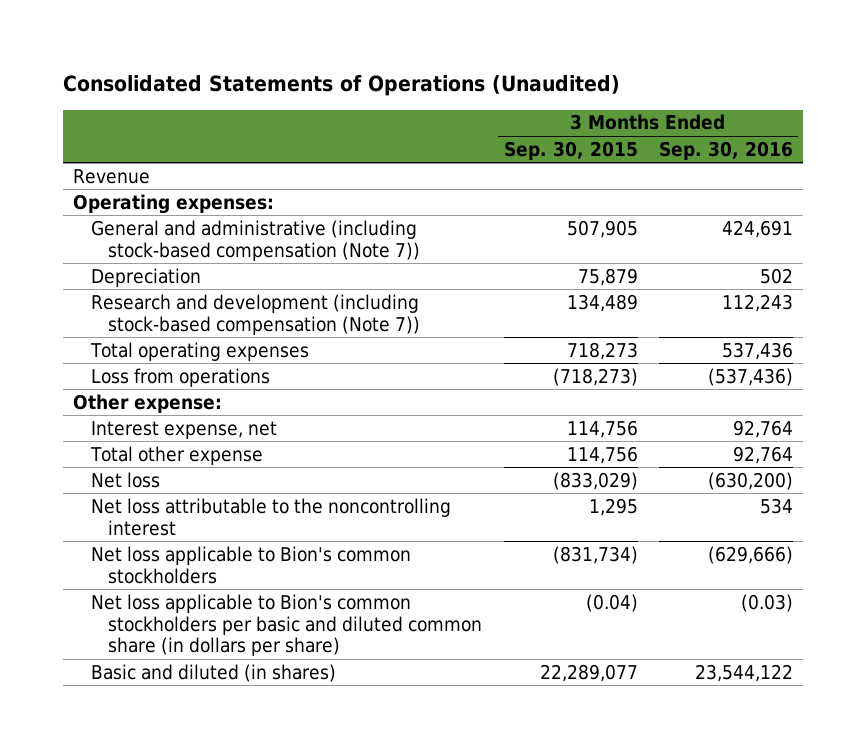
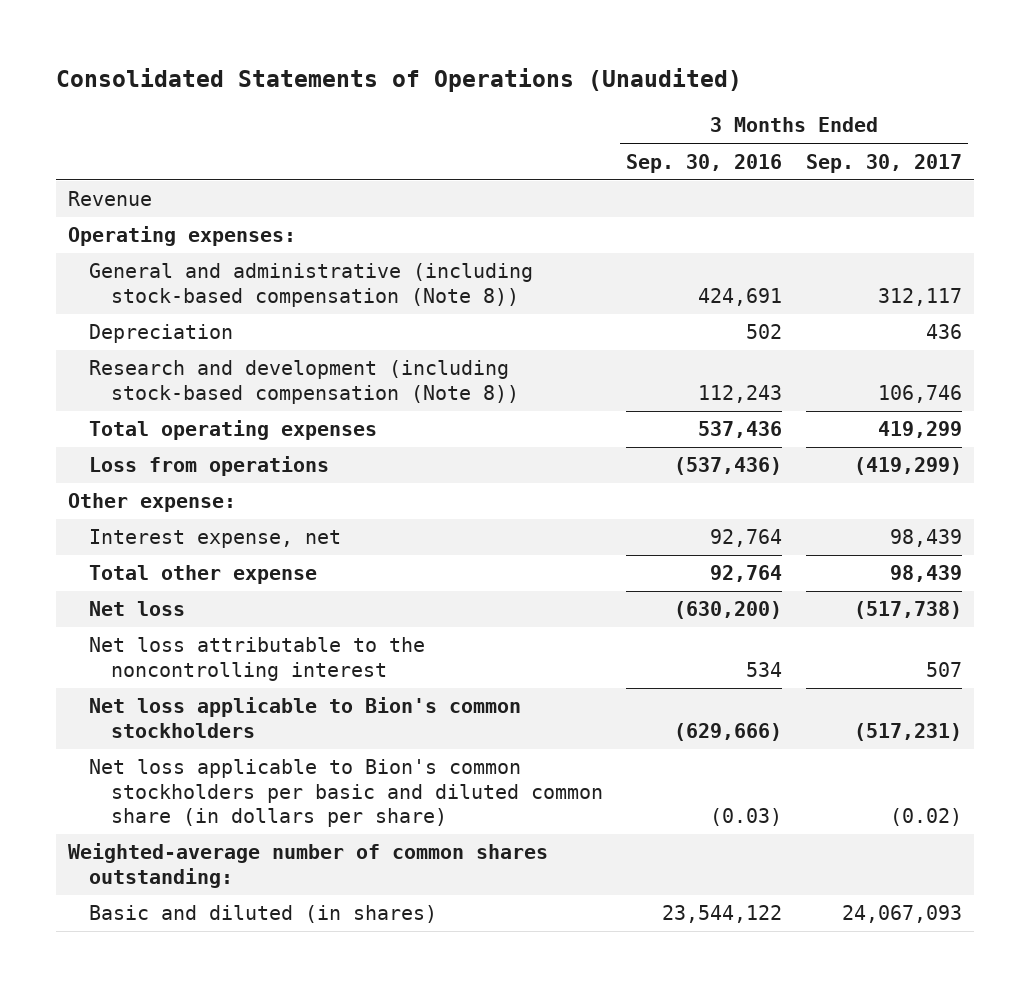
- | 3 Months Ended Sep. 30, 2015 | 3 Months Ended Sep. 30, 2016
+ | 3 Months Ended Sep. 30, 2016 | 3 Months Ended Sep. 30, 2017
- General and administrative (including stock-based compensation (Note 7)) | 507,905 | 424,691
+ General and administrative (including stock-based compensation (Note 8)) | 424,691 | 312,117
- Research and development (including stock-based compensation (Note 7)) | 134,489 | 112,243
+ Research and development (including stock-based compensation (Note 8)) | 112,243 | 106,746
+ Weighted-average number of common shares outstanding:

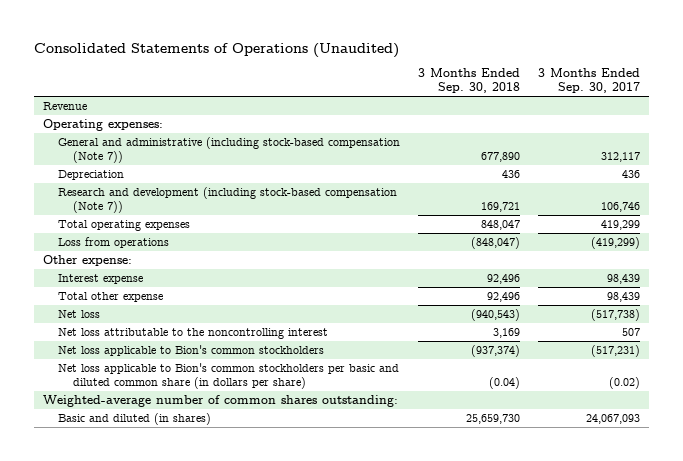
- | 3 Months Ended Sep. 30, 2016 | 3 Months Ended Sep. 30, 2017
+ | 3 Months Ended Sep. 30, 2018 | 3 Months Ended Sep. 30, 2017
- General and administrative (including stock-based compensation (Note 8)) | 424,691 | 312,117
+ General and administrative (including stock-based compensation (Note 7)) | 677,890 | 312,117
- Research and development (including stock-based compensation (Note 8)) | 112,243 | 106,746
+ Research and development (including stock-based compensation (Note 7)) | 169,721 | 106,746
- Interest expense, net | 92,764 | 98,439
+ Interest expense | 92,496 | 98,439

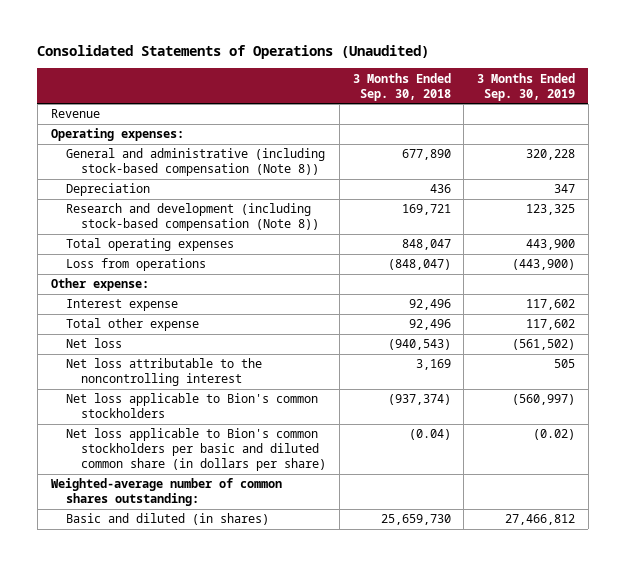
- | 3 Months Ended Sep. 30, 2018 | 3 Months Ended Sep. 30, 2017
+ | 3 Months Ended Sep. 30, 2018 | 3 Months Ended Sep. 30, 2019
- General and administrative (including stock-based compensation (Note 7)) | 677,890 | 312,117
+ General and administrative (including stock-based compensation (Note 8)) | 677,890 | 320,228
- Research and development (including stock-based compensation (Note 7)) | 169,721 | 106,746
+ Research and development (including stock-based compensation (Note 8)) | 169,721 | 123,325

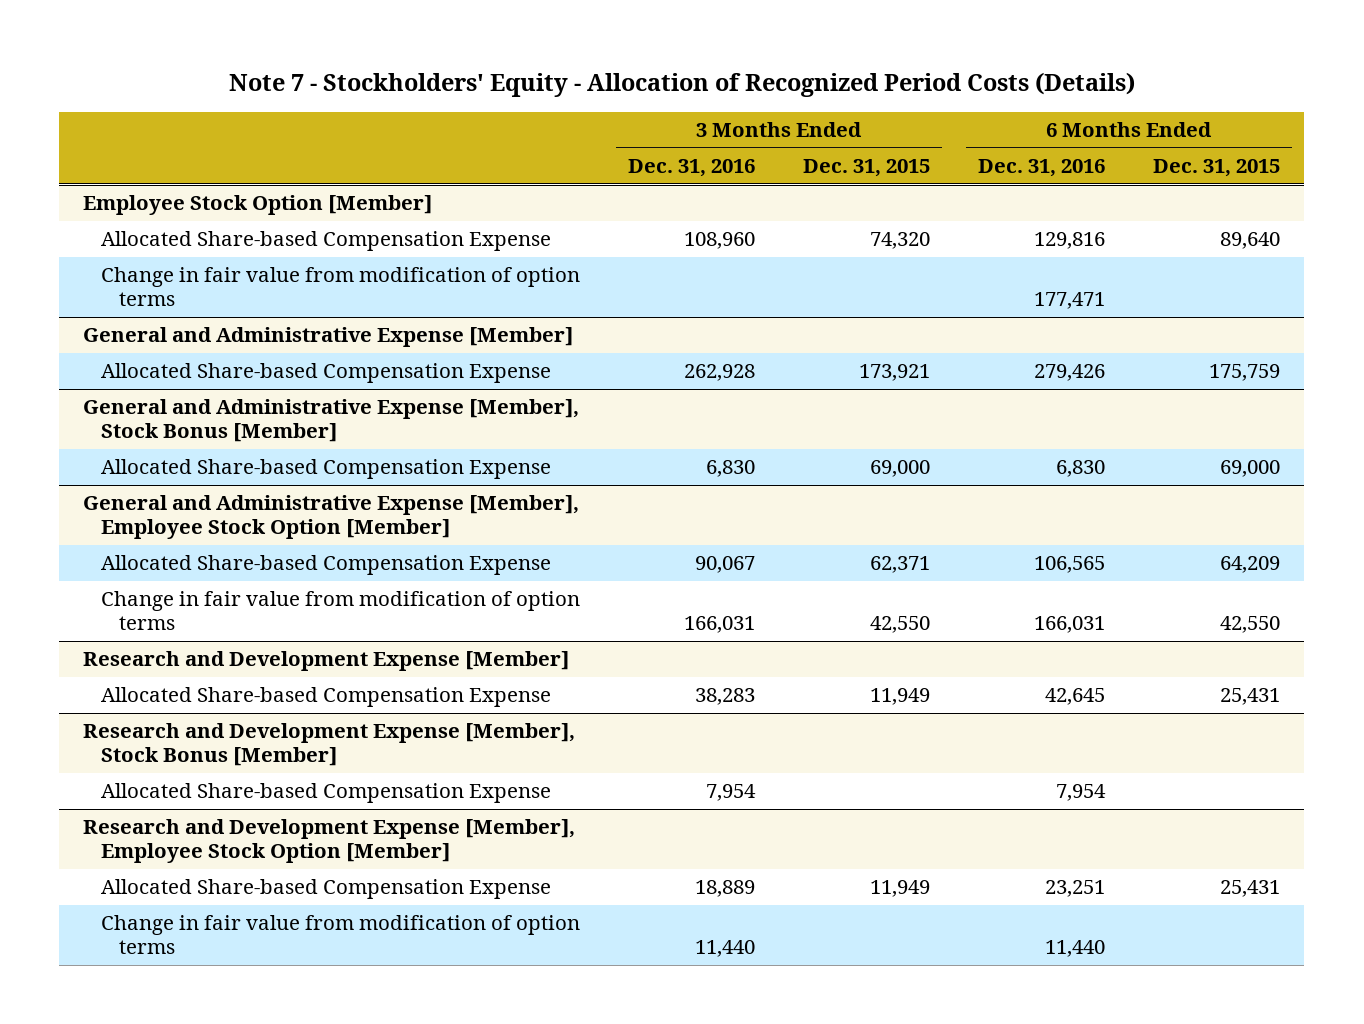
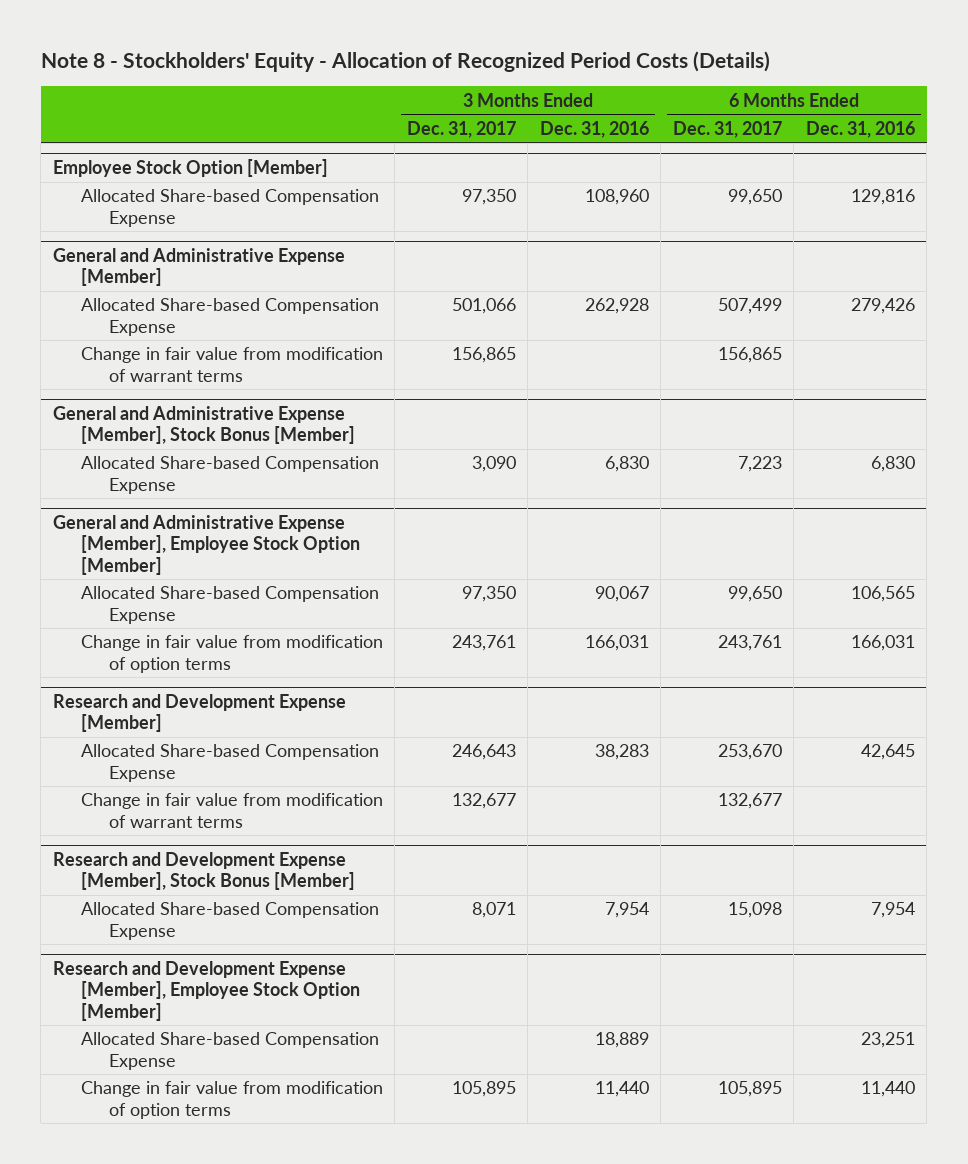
- Note 7 - Stockholders' Equity - Allocation of Recognized Period Costs (Details)
+ Note 8 - Stockholders' Equity - Allocation of Recognized Period Costs (Details)
- | 3 Months Ended Dec. 31, 2016 | 3 Months Ended Dec. 31, 2015 | 6 Months Ended Dec. 31, 2016 | 6 Months Ended Dec. 31, 2015
+ | 3 Months Ended Dec. 31, 2017 | 3 Months Ended Dec. 31, 2016 | 6 Months Ended Dec. 31, 2017 | 6 Months Ended Dec. 31, 2016
@ Employee Stock Option [Member]
- Change in fair value from modification of option terms | | | 177,471 |
@ General and Administrative Expense [Member]
+ Change in fair value from modification of warrant terms | 156,865 | | 156,865 |
@ Research and Development Expense [Member]
+ Change in fair value from modification of warrant terms | 132,677 | | 132,677 |

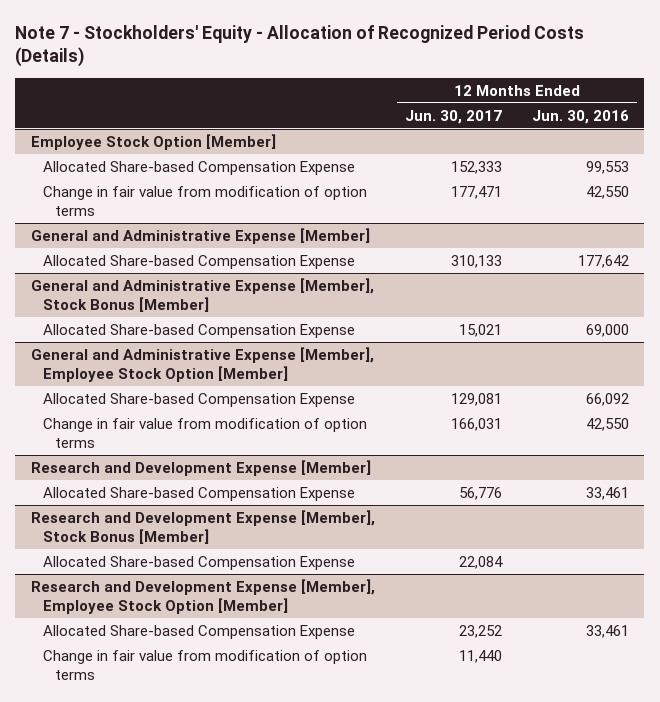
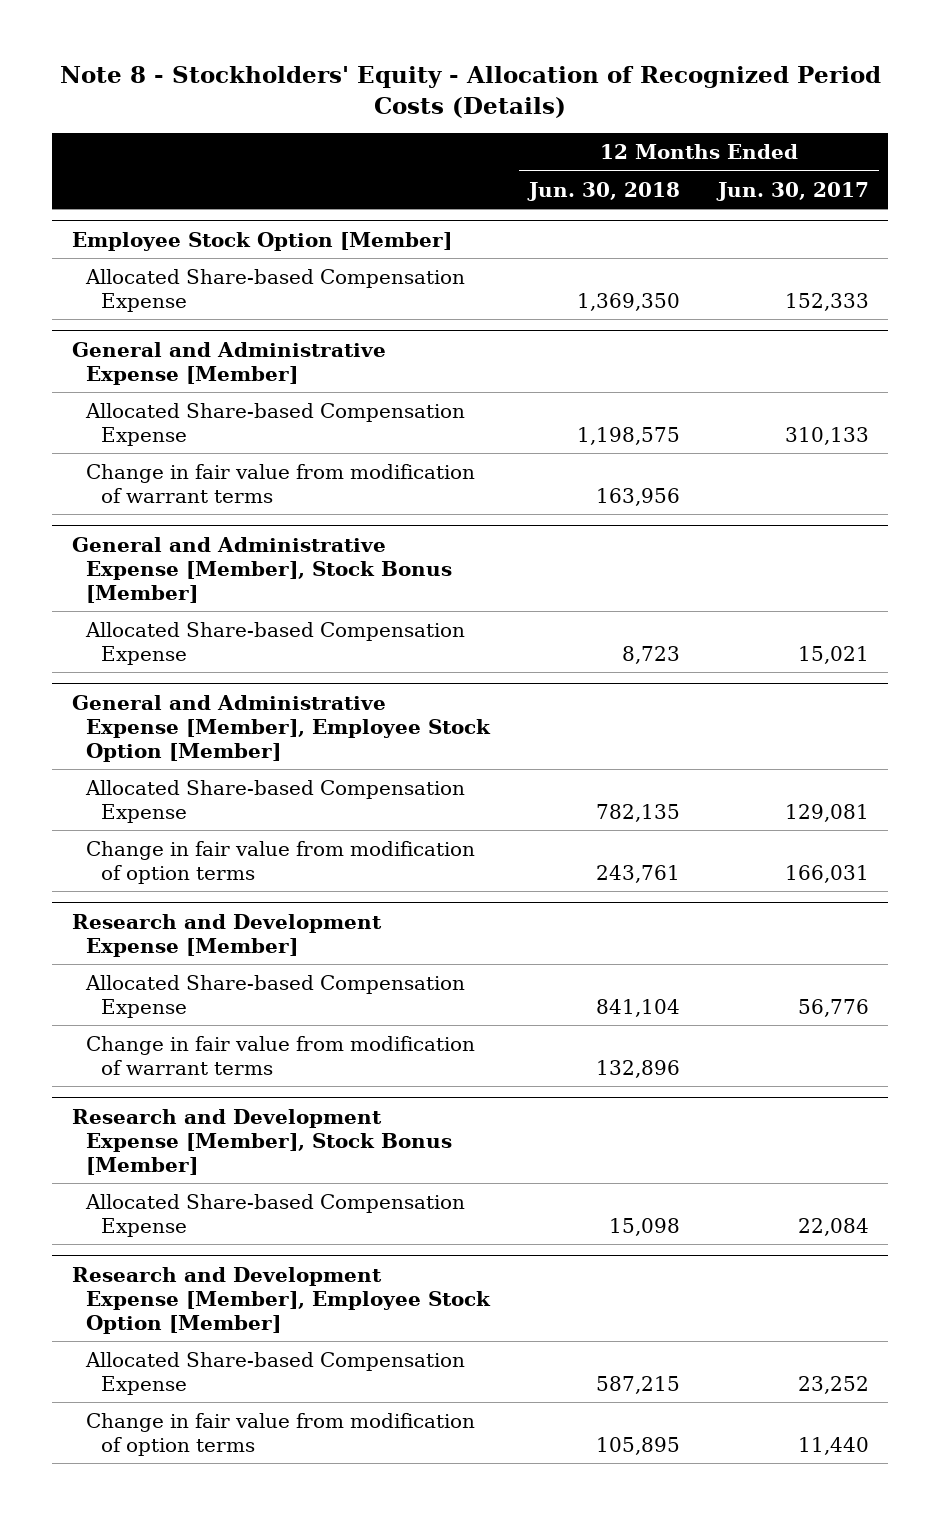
- Note 7 - Stockholders' Equity - Allocation of Recognized Period Costs (Details)
+ Note 8 - Stockholders' Equity - Allocation of Recognized Period Costs (Details)
- | 12 Months Ended Jun. 30, 2017 | 12 Months Ended Jun. 30, 2016
+ | 12 Months Ended Jun. 30, 2018 | 12 Months Ended Jun. 30, 2017
@ Employee Stock Option [Member]
- Change in fair value from modification of option terms | 177,471 | 42,550
@ General and Administrative Expense [Member]
+ Change in fair value from modification of warrant terms | 163,956 |
@ Research and Development Expense [Member]
+ Change in fair value from modification of warrant terms | 132,896 |

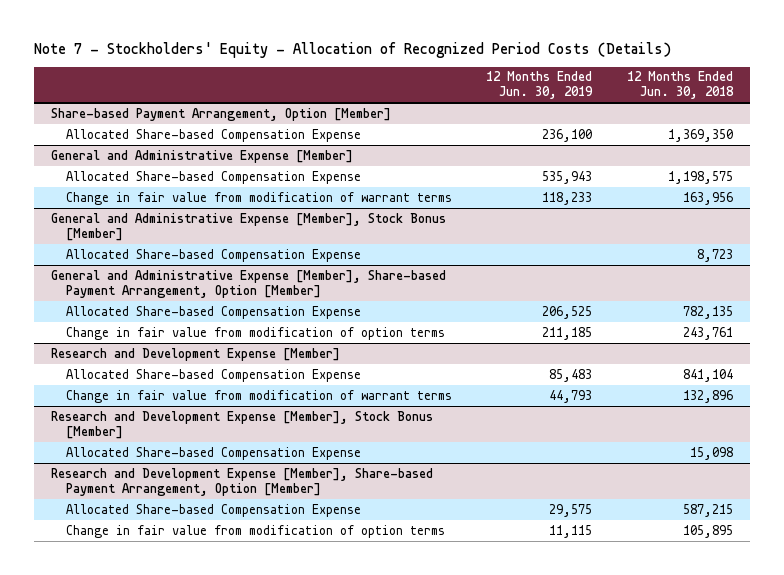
- Note 8 - Stockholders' Equity - Allocation of Recognized Period Costs (Details)
+ Note 7 - Stockholders' Equity - Allocation of Recognized Period Costs (Details)
- | 12 Months Ended Jun. 30, 2018 | 12 Months Ended Jun. 30, 2017
+ | 12 Months Ended Jun. 30, 2019 | 12 Months Ended Jun. 30, 2018
- Employee Stock Option [Member]
+ Share-based Payment Arrangement, Option [Member]
- General and Administrative Expense [Member], Employee Stock Option [Member]
+ General and Administrative Expense [Member], Share-based Payment Arrangement, Option [Member]
- Research and Development Expense [Member], Employee Stock Option [Member]
+ Research and Development Expense [Member], Share-based Payment Arrangement, Option [Member]

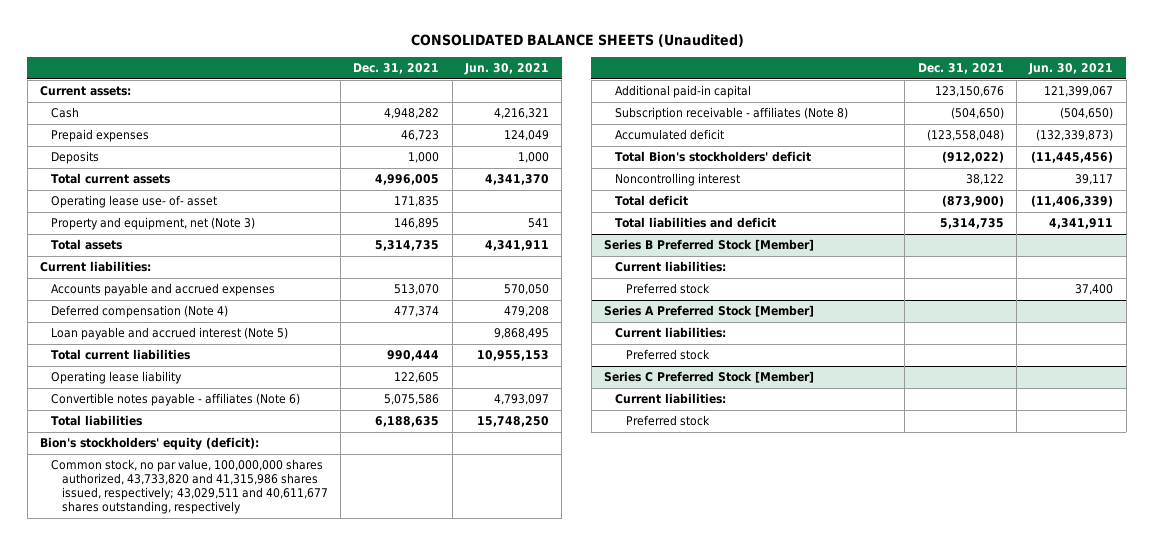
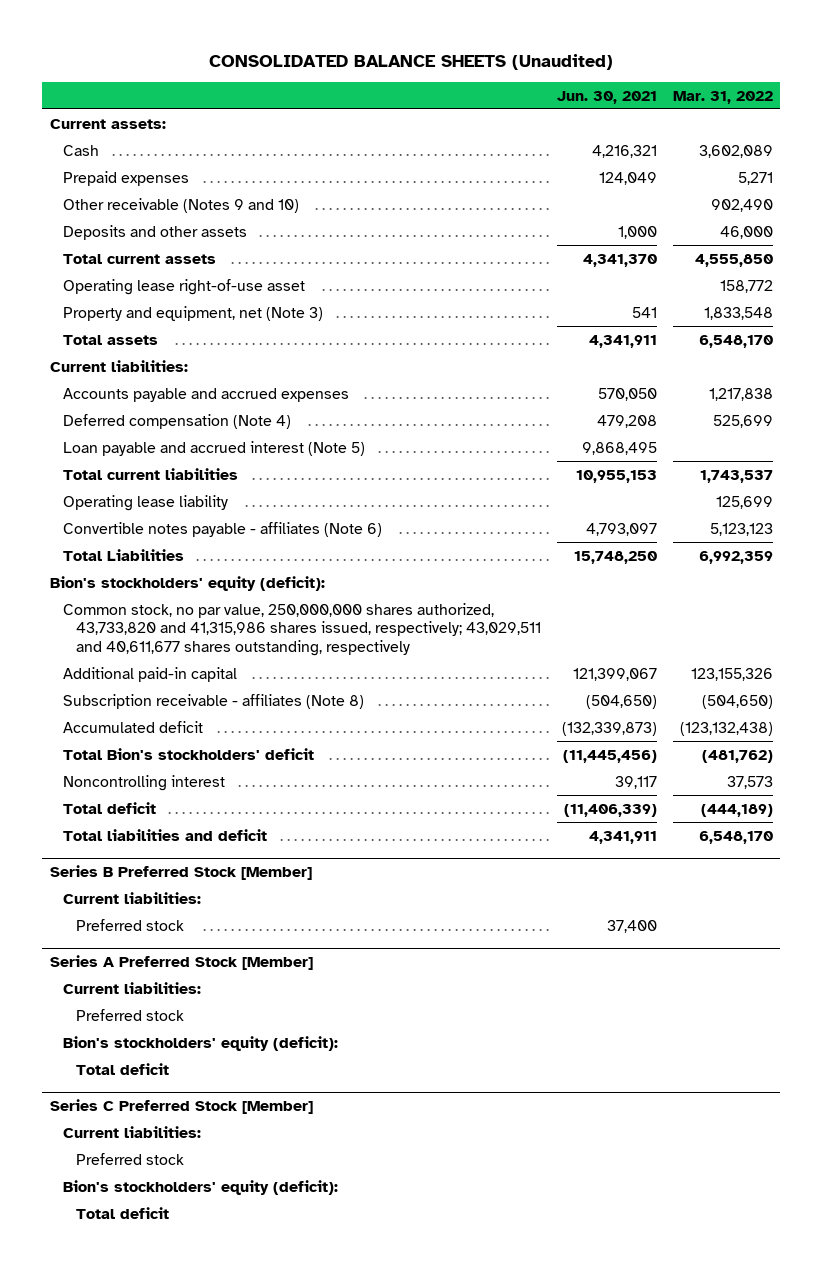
- | Dec. 31, 2021 | Jun. 30, 2021
+ | Jun. 30, 2021 | Mar. 31, 2022
- Deposits | 1,000 | 1,000
+ Other receivable (Notes 9 and 10) | | 902,490
+ Deposits and other assets | 1,000 | 46,000
- Operating lease use- of- asset | 171,835 |
+ Operating lease right-of-use asset | | 158,772
- Total liabilities | 6,188,635 | 15,748,250
+ Total Liabilities | 15,748,250 | 6,992,359
- Common stock, no par value, 100,000,000 shares authorized, 43,733,820 and 41,315,986 shares issued, respectively; 43,029,511 and 40,611,677 shares outstanding, respectively
+ Common stock, no par value, 250,000,000 shares authorized, 43,733,820 and 41,315,986 shares issued, respectively; 43,029,511 and 40,611,677 shares outstanding, respectively
@ Series A Preferred Stock [Member]
+ Bion's stockholders' equity (deficit):
+ Total deficit
@ Series C Preferred Stock [Member]
+ Bion's stockholders' equity (deficit):
+ Total deficit

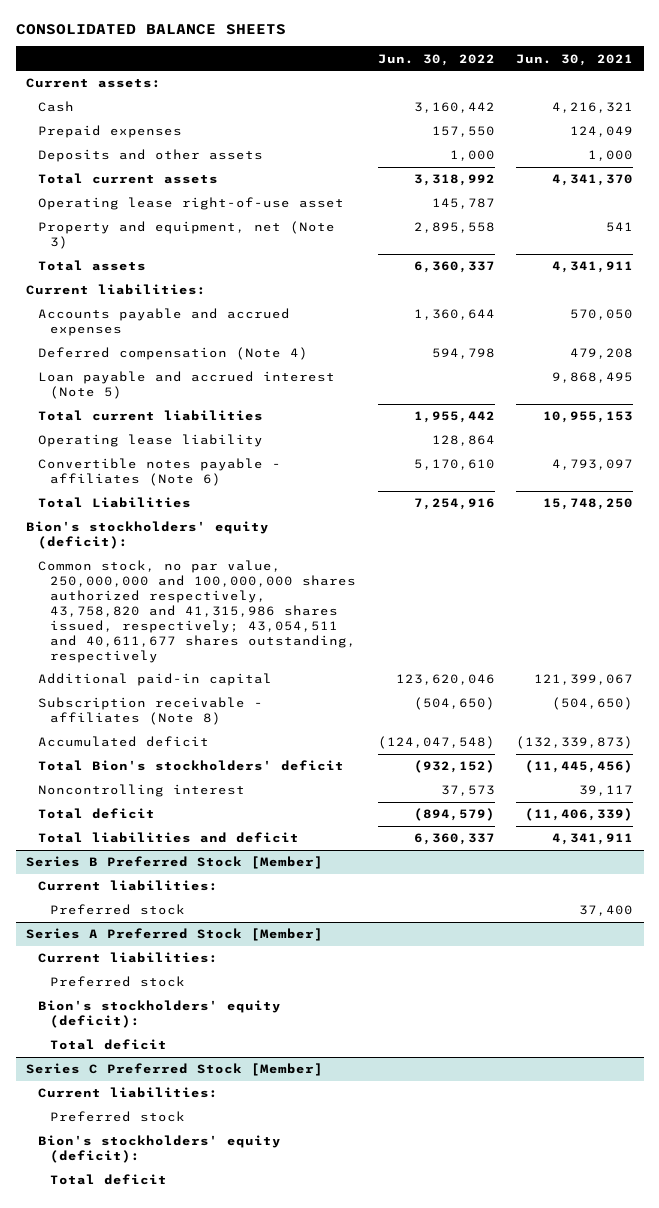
- CONSOLIDATED BALANCE SHEETS (Unaudited)
+ CONSOLIDATED BALANCE SHEETS
- | Jun. 30, 2021 | Mar. 31, 2022
+ | Jun. 30, 2022 | Jun. 30, 2021
- Other receivable (Notes 9 and 10) | | 902,490
- Common stock, no par value, 250,000,000 shares authorized, 43,733,820 and 41,315,986 shares issued, respectively; 43,029,511 and 40,611,677 shares outstanding, respectively
+ Common stock, no par value, 250,000,000 and 100,000,000 shares authorized respectively, 43,758,820 and 41,315,986 shares issued, respectively; 43,054,511 and 40,611,677 shares outstanding, respectively

